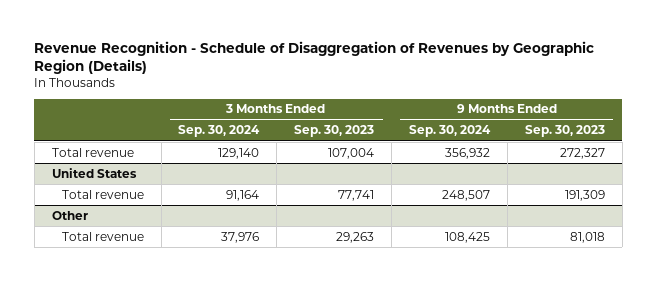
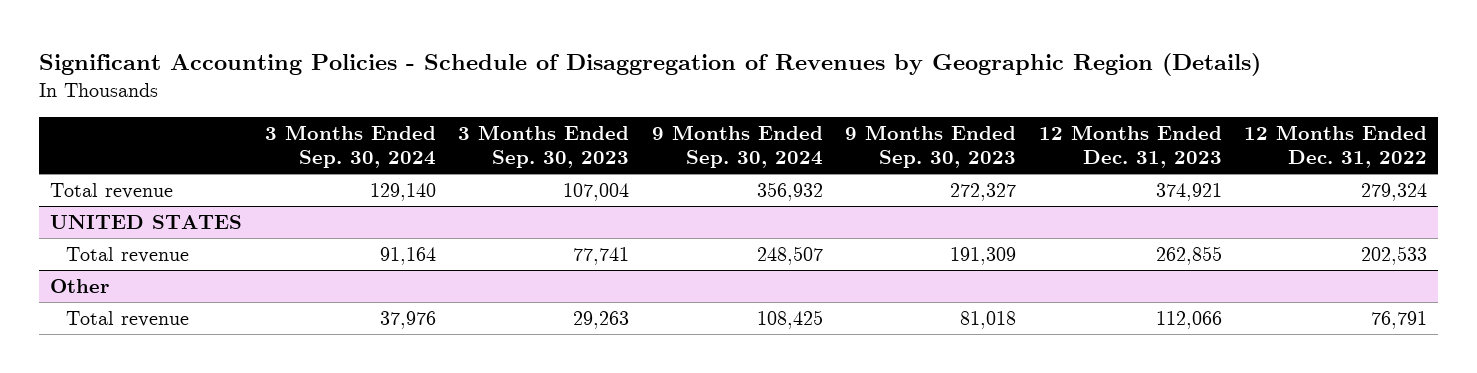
- Revenue Recognition - Schedule of Disaggregation of Revenues by Geographic Region (Details)
+ Significant Accounting Policies - Schedule of Disaggregation of Revenues by Geographic Region (Details)
- | 3 Months Ended Sep. 30, 2024 | 3 Months Ended Sep. 30, 2023 | 9 Months Ended Sep. 30, 2024 | 9 Months Ended Sep. 30, 2023
+ | 3 Months Ended Sep. 30, 2024 | 3 Months Ended Sep. 30, 2023 | 9 Months Ended Sep. 30, 2024 | 9 Months Ended Sep. 30, 2023 | 12 Months Ended Dec. 31, 2023 | 12 Months Ended Dec. 31, 2022
- United States
+ UNITED STATES

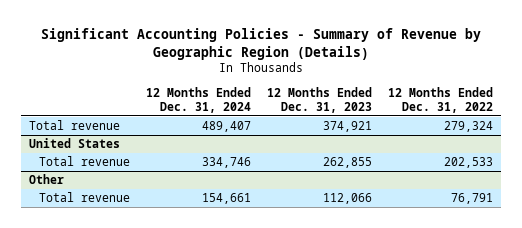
- Significant Accounting Policies - Schedule of Disaggregation of Revenues by Geographic Region (Details)
+ Significant Accounting Policies - Summary of Revenue by Geographic Region (Details)
- | 3 Months Ended Sep. 30, 2024 | 3 Months Ended Sep. 30, 2023 | 9 Months Ended Sep. 30, 2024 | 9 Months Ended Sep. 30, 2023 | 12 Months Ended Dec. 31, 2023 | 12 Months Ended Dec. 31, 2022
+ | 12 Months Ended Dec. 31, 2024 | 12 Months Ended Dec. 31, 2023 | 12 Months Ended Dec. 31, 2022
- UNITED STATES
+ United States

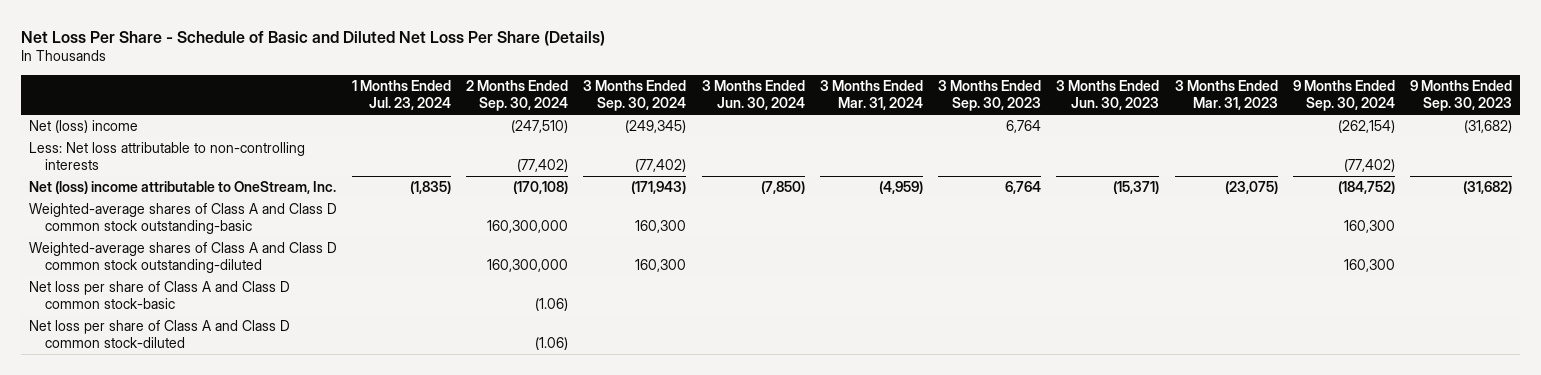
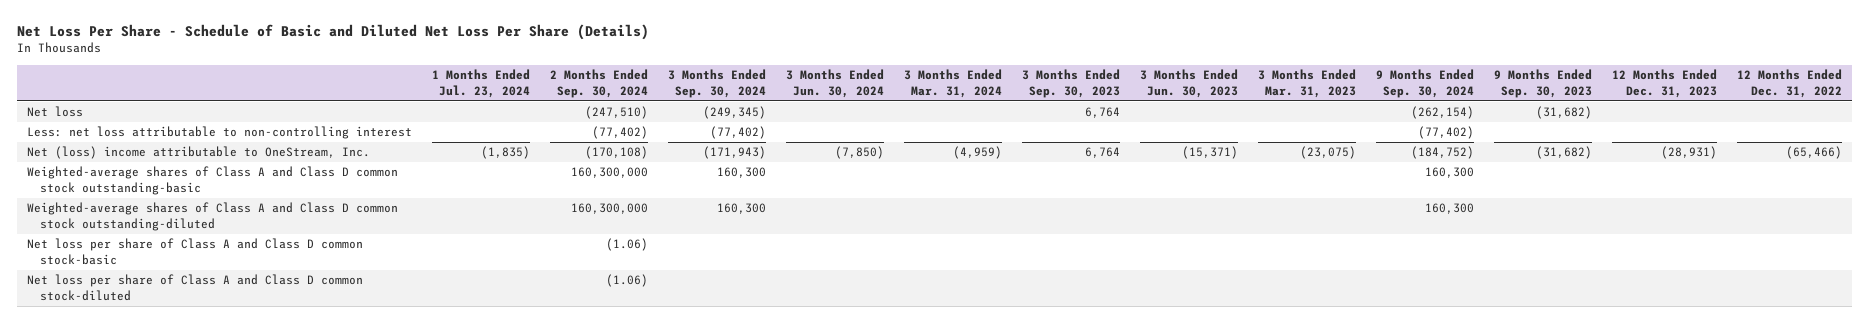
- | 1 Months Ended Jul. 23, 2024 | 2 Months Ended Sep. 30, 2024 | 3 Months Ended Sep. 30, 2024 | 3 Months Ended Jun. 30, 2024 | 3 Months Ended Mar. 31, 2024 | 3 Months Ended Sep. 30, 2023 | 3 Months Ended Jun. 30, 2023 | 3 Months Ended Mar. 31, 2023 | 9 Months Ended Sep. 30, 2024 | 9 Months Ended Sep. 30, 2023
+ | 1 Months Ended Jul. 23, 2024 | 2 Months Ended Sep. 30, 2024 | 3 Months Ended Sep. 30, 2024 | 3 Months Ended Jun. 30, 2024 | 3 Months Ended Mar. 31, 2024 | 3 Months Ended Sep. 30, 2023 | 3 Months Ended Jun. 30, 2023 | 3 Months Ended Mar. 31, 2023 | 9 Months Ended Sep. 30, 2024 | 9 Months Ended Sep. 30, 2023 | 12 Months Ended Dec. 31, 2023 | 12 Months Ended Dec. 31, 2022
- Net (loss) income | | (247,510) | (249,345) | | | 6,764 | | | (262,154) | (31,682)
- Less: Net loss attributable to non-controlling interests | | (77,402) | (77,402) | | | | | | (77,402) |
+ Net loss | | (247,510) | (249,345) | | | 6,764 | | | (262,154) | (31,682) | |
+ Less: net loss attributable to non-controlling interest | | (77,402) | (77,402) | | | | | | (77,402) | | |

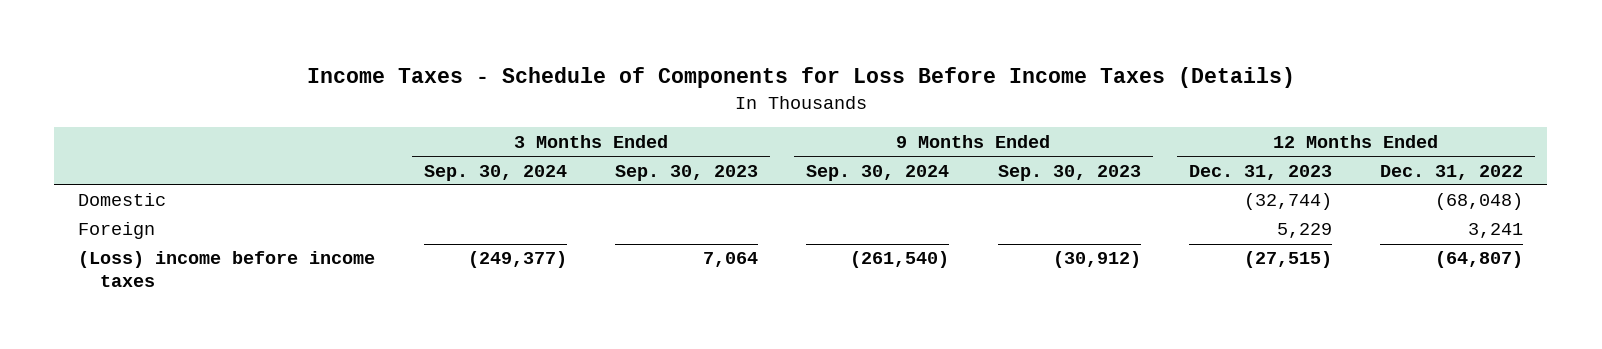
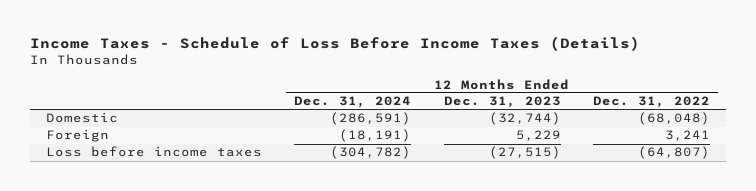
- Income Taxes - Schedule of Components for Loss Before Income Taxes (Details)
+ Income Taxes - Schedule of Loss Before Income Taxes (Details)
- | 3 Months Ended Sep. 30, 2024 | 3 Months Ended Sep. 30, 2023 | 9 Months Ended Sep. 30, 2024 | 9 Months Ended Sep. 30, 2023 | 12 Months Ended Dec. 31, 2023 | 12 Months Ended Dec. 31, 2022
+ | 12 Months Ended Dec. 31, 2024 | 12 Months Ended Dec. 31, 2023 | 12 Months Ended Dec. 31, 2022
- (Loss) income before income taxes | (249,377) | 7,064 | (261,540) | (30,912) | (27,515) | (64,807)
+ Loss before income taxes | (304,782) | (27,515) | (64,807)

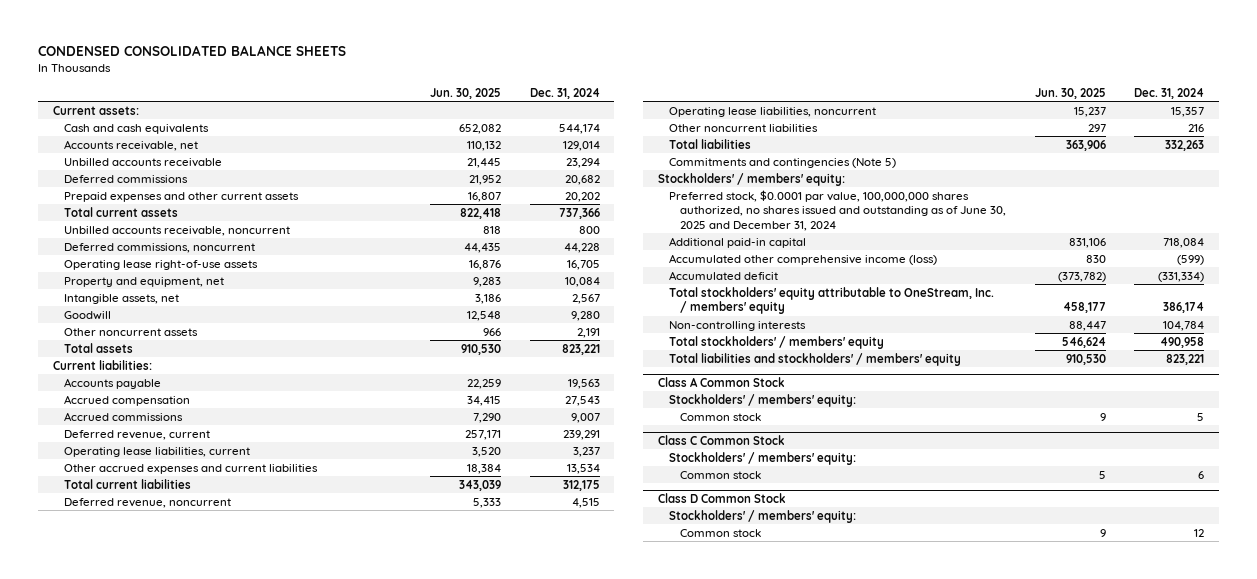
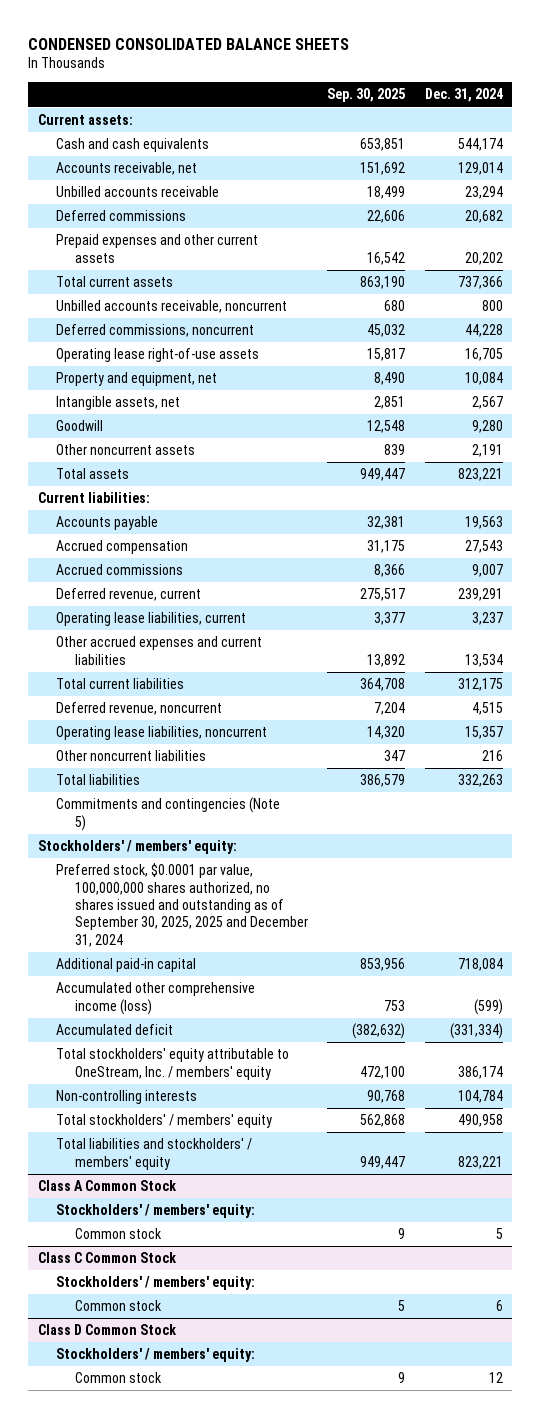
- | Jun. 30, 2025 | Dec. 31, 2024
+ | Sep. 30, 2025 | Dec. 31, 2024
- Preferred stock, $0.0001 par value, 100,000,000 shares authorized, no shares issued and outstanding as of June 30, 2025 and December 31, 2024
+ Preferred stock, $0.0001 par value, 100,000,000 shares authorized, no shares issued and outstanding as of September 30, 2025, 2025 and December 31, 2024

